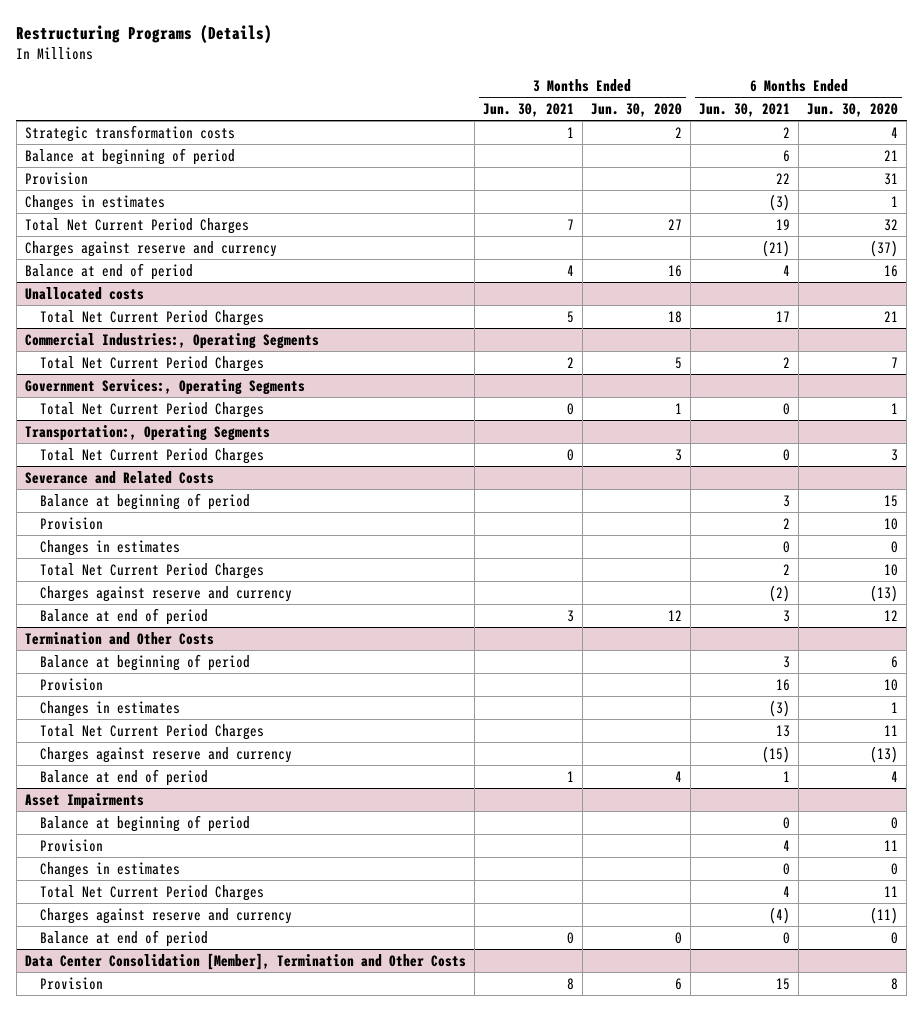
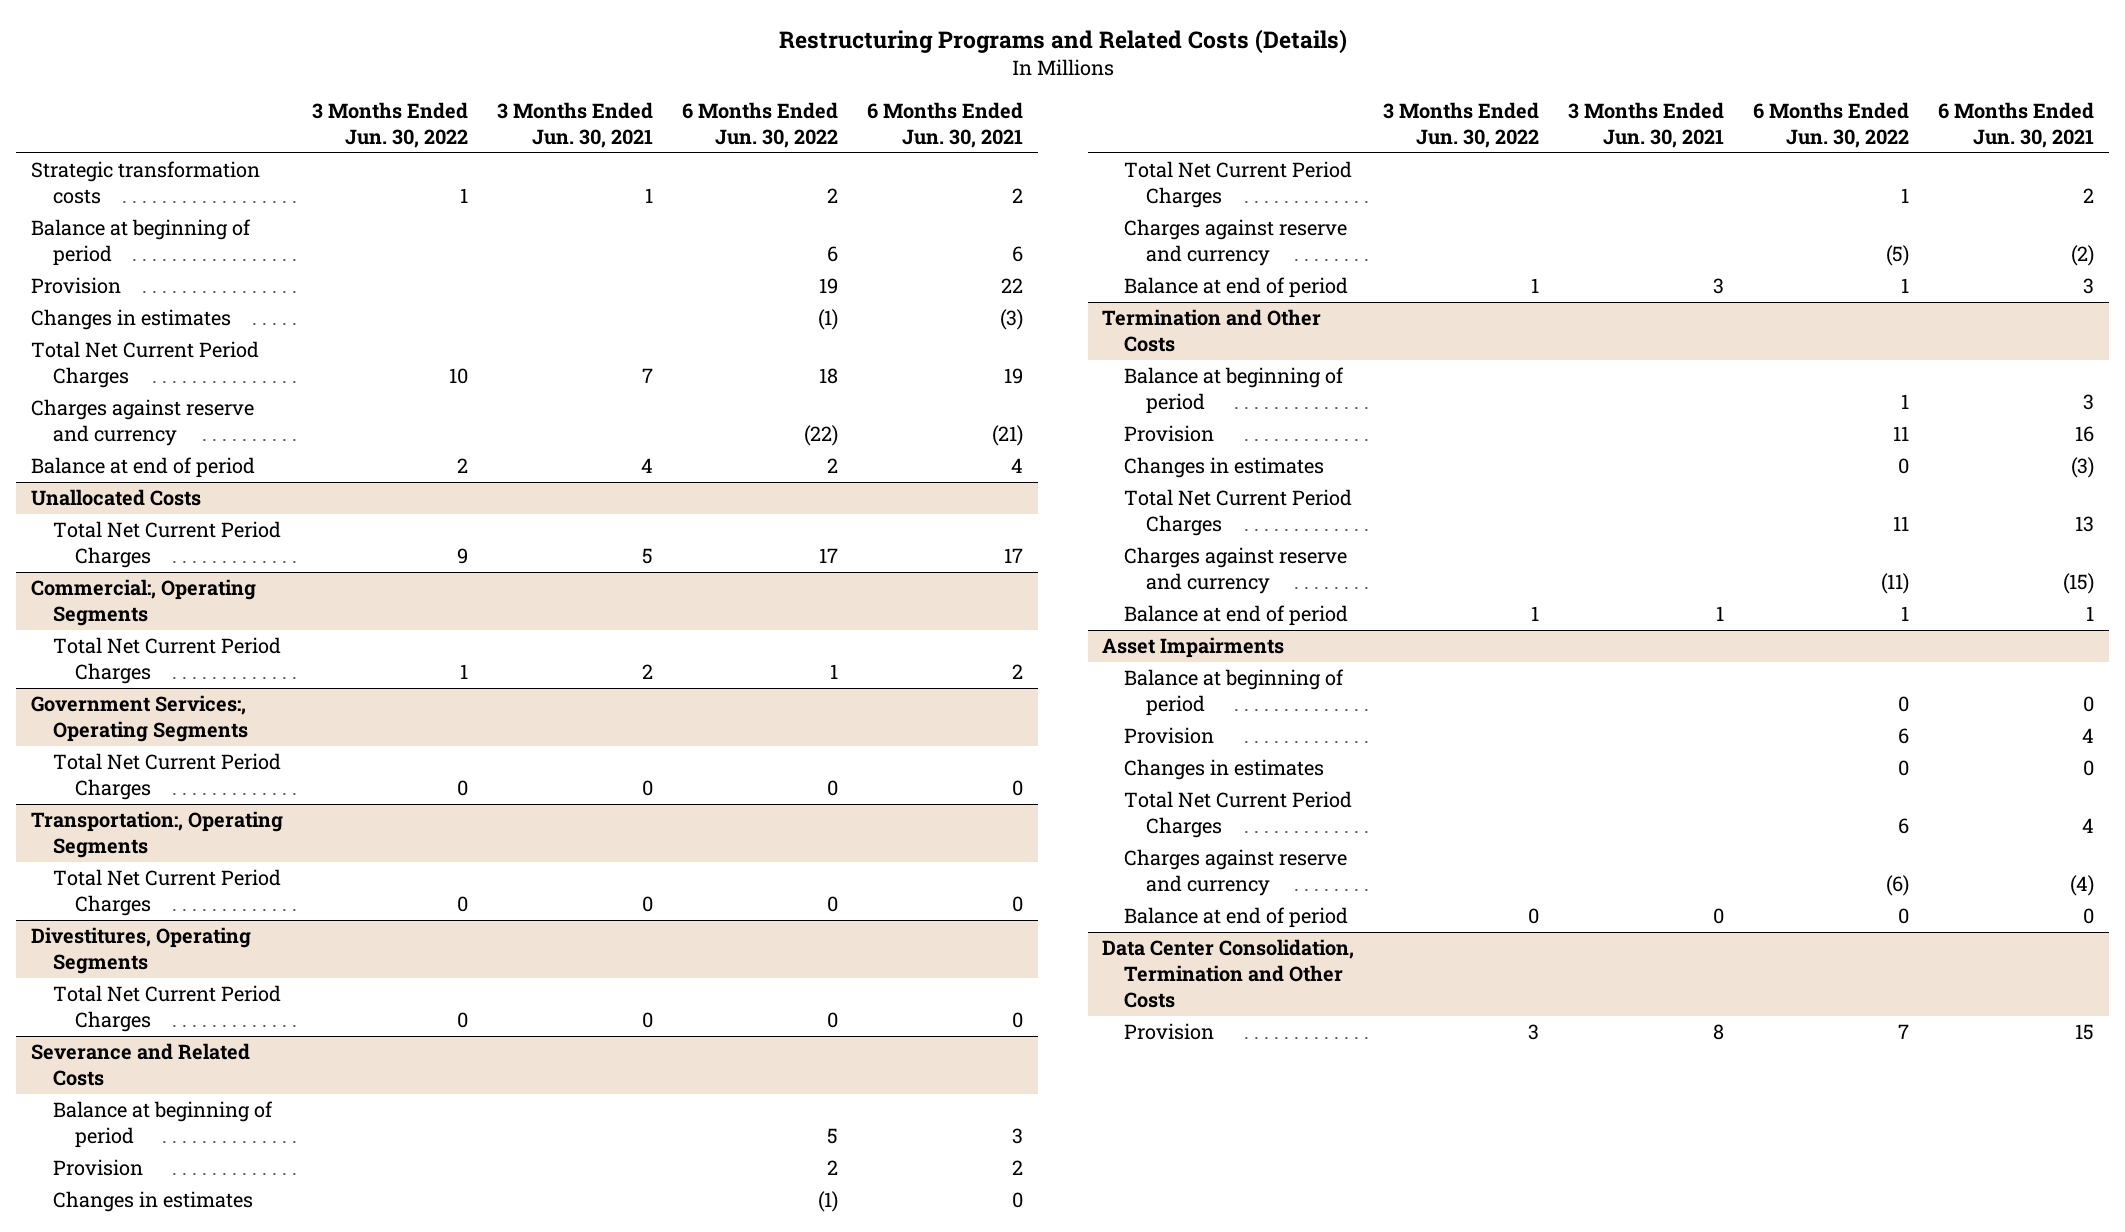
- Restructuring Programs (Details)
+ Restructuring Programs and Related Costs (Details)
- | 3 Months Ended Jun. 30, 2021 | 3 Months Ended Jun. 30, 2020 | 6 Months Ended Jun. 30, 2021 | 6 Months Ended Jun. 30, 2020
+ | 3 Months Ended Jun. 30, 2022 | 3 Months Ended Jun. 30, 2021 | 6 Months Ended Jun. 30, 2022 | 6 Months Ended Jun. 30, 2021
- Unallocated costs
+ Unallocated Costs
- Commercial Industries:, Operating Segments
+ Commercial:, Operating Segments
+ Divestitures, Operating Segments
+ Total Net Current Period Charges | 0 | 0 | 0 | 0
- Data Center Consolidation [Member], Termination and Other Costs
+ Data Center Consolidation, Termination and Other Costs

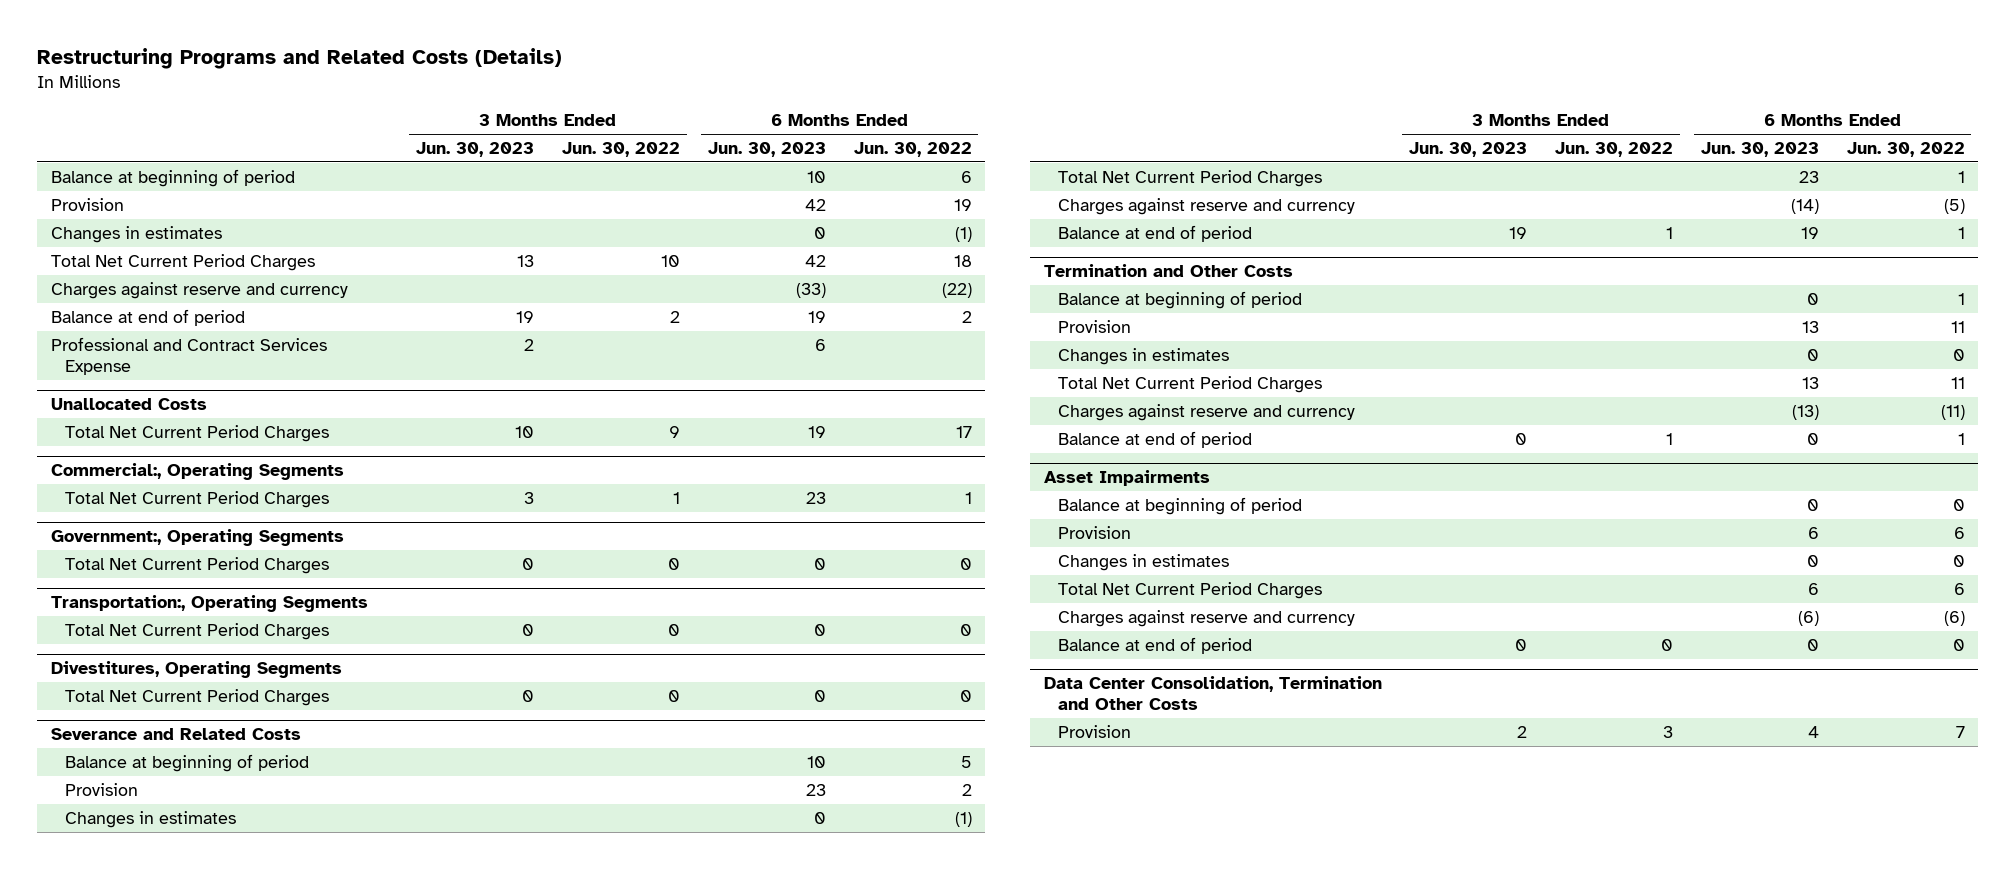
- | 3 Months Ended Jun. 30, 2022 | 3 Months Ended Jun. 30, 2021 | 6 Months Ended Jun. 30, 2022 | 6 Months Ended Jun. 30, 2021
+ | 3 Months Ended Jun. 30, 2023 | 3 Months Ended Jun. 30, 2022 | 6 Months Ended Jun. 30, 2023 | 6 Months Ended Jun. 30, 2022
- Strategic transformation costs | 1 | 1 | 2 | 2
+ Professional and Contract Services Expense | 2 | | 6 |
- Government Services:, Operating Segments
+ Government:, Operating Segments

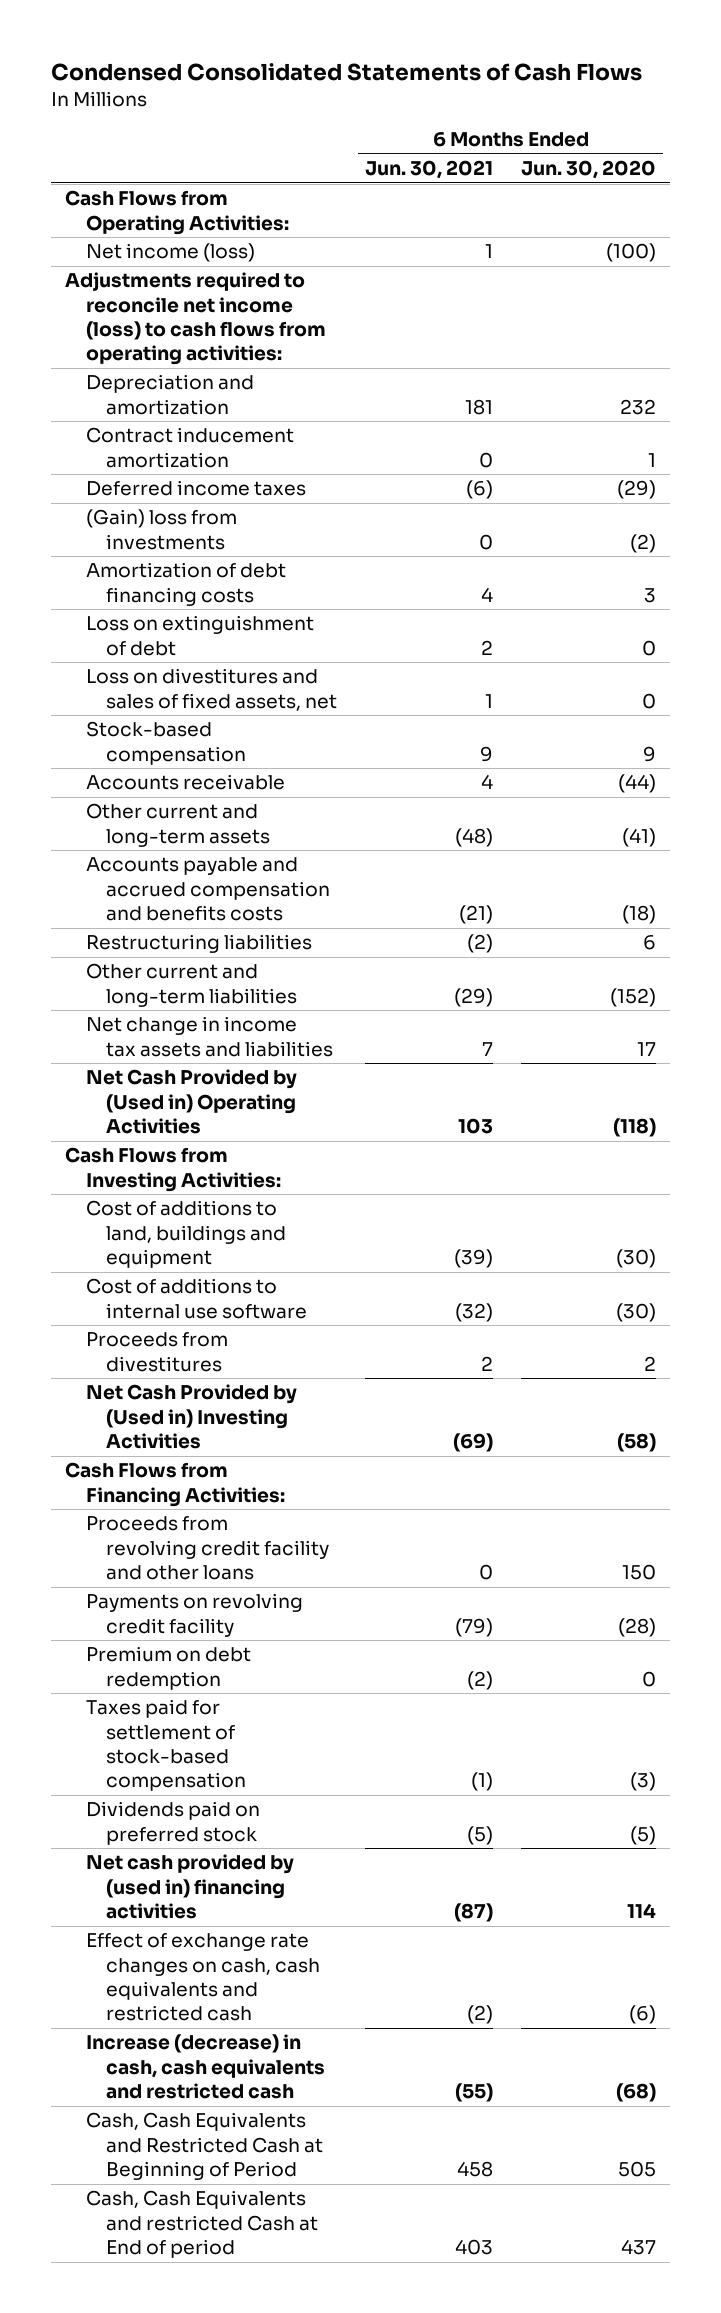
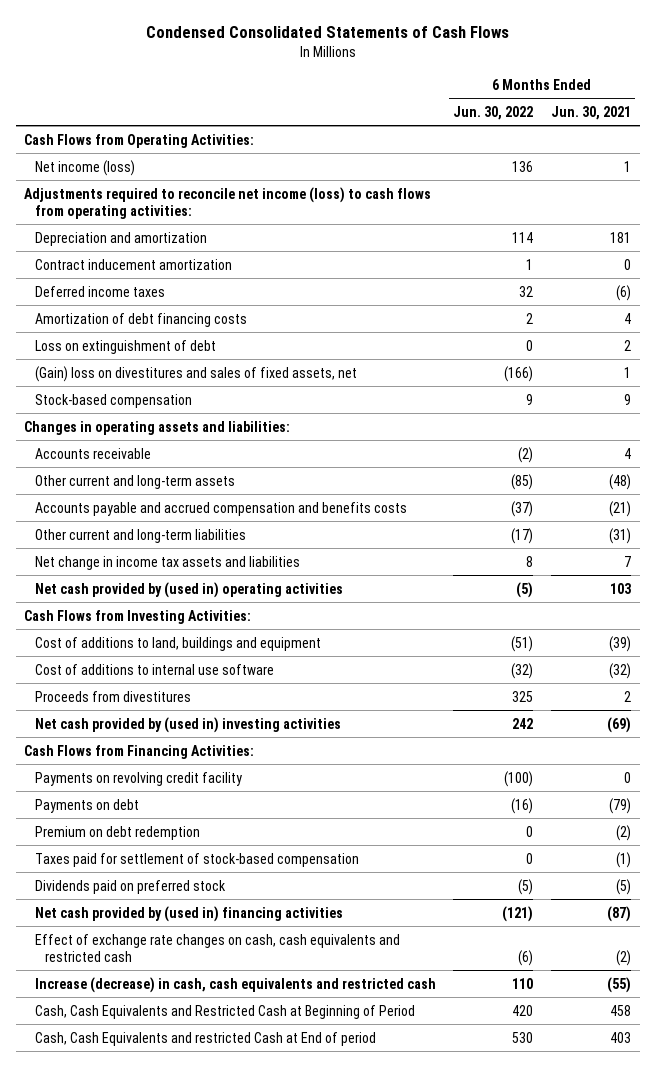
- | 6 Months Ended Jun. 30, 2021 | 6 Months Ended Jun. 30, 2020
+ | 6 Months Ended Jun. 30, 2022 | 6 Months Ended Jun. 30, 2021
- (Gain) loss from investments | 0 | (2)
- Loss on divestitures and sales of fixed assets, net | 1 | 0
+ (Gain) loss on divestitures and sales of fixed assets, net | (166) | 1
+ Changes in operating assets and liabilities:
- Restructuring liabilities | (2) | 6
- Other current and long-term liabilities | (29) | (152)
+ Other current and long-term liabilities | (17) | (31)
- Net Cash Provided by (Used in) Operating Activities | 103 | (118)
+ Net cash provided by (used in) operating activities | (5) | 103
- Net Cash Provided by (Used in) Investing Activities | (69) | (58)
+ Net cash provided by (used in) investing activities | 242 | (69)
- Proceeds from revolving credit facility and other loans | 0 | 150
- Payments on revolving credit facility | (79) | (28)
+ Payments on revolving credit facility | (100) | 0
+ Payments on debt | (16) | (79)

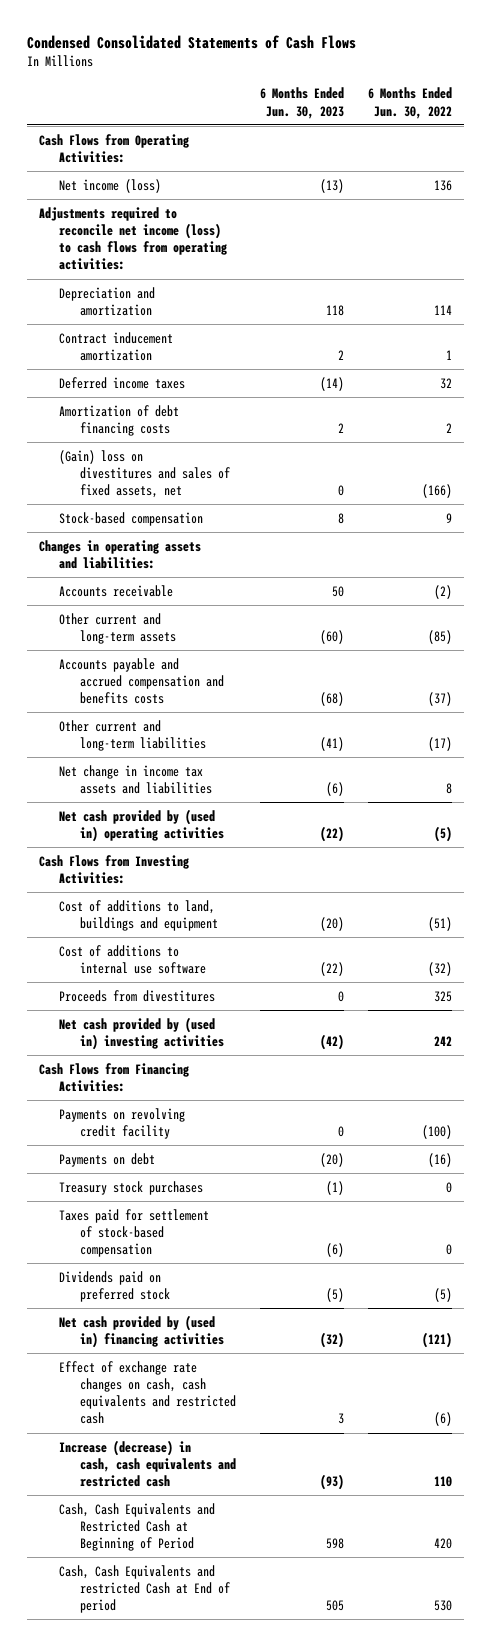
- | 6 Months Ended Jun. 30, 2022 | 6 Months Ended Jun. 30, 2021
+ | 6 Months Ended Jun. 30, 2023 | 6 Months Ended Jun. 30, 2022
- Loss on extinguishment of debt | 0 | 2
- Premium on debt redemption | 0 | (2)
+ Treasury stock purchases | (1) | 0

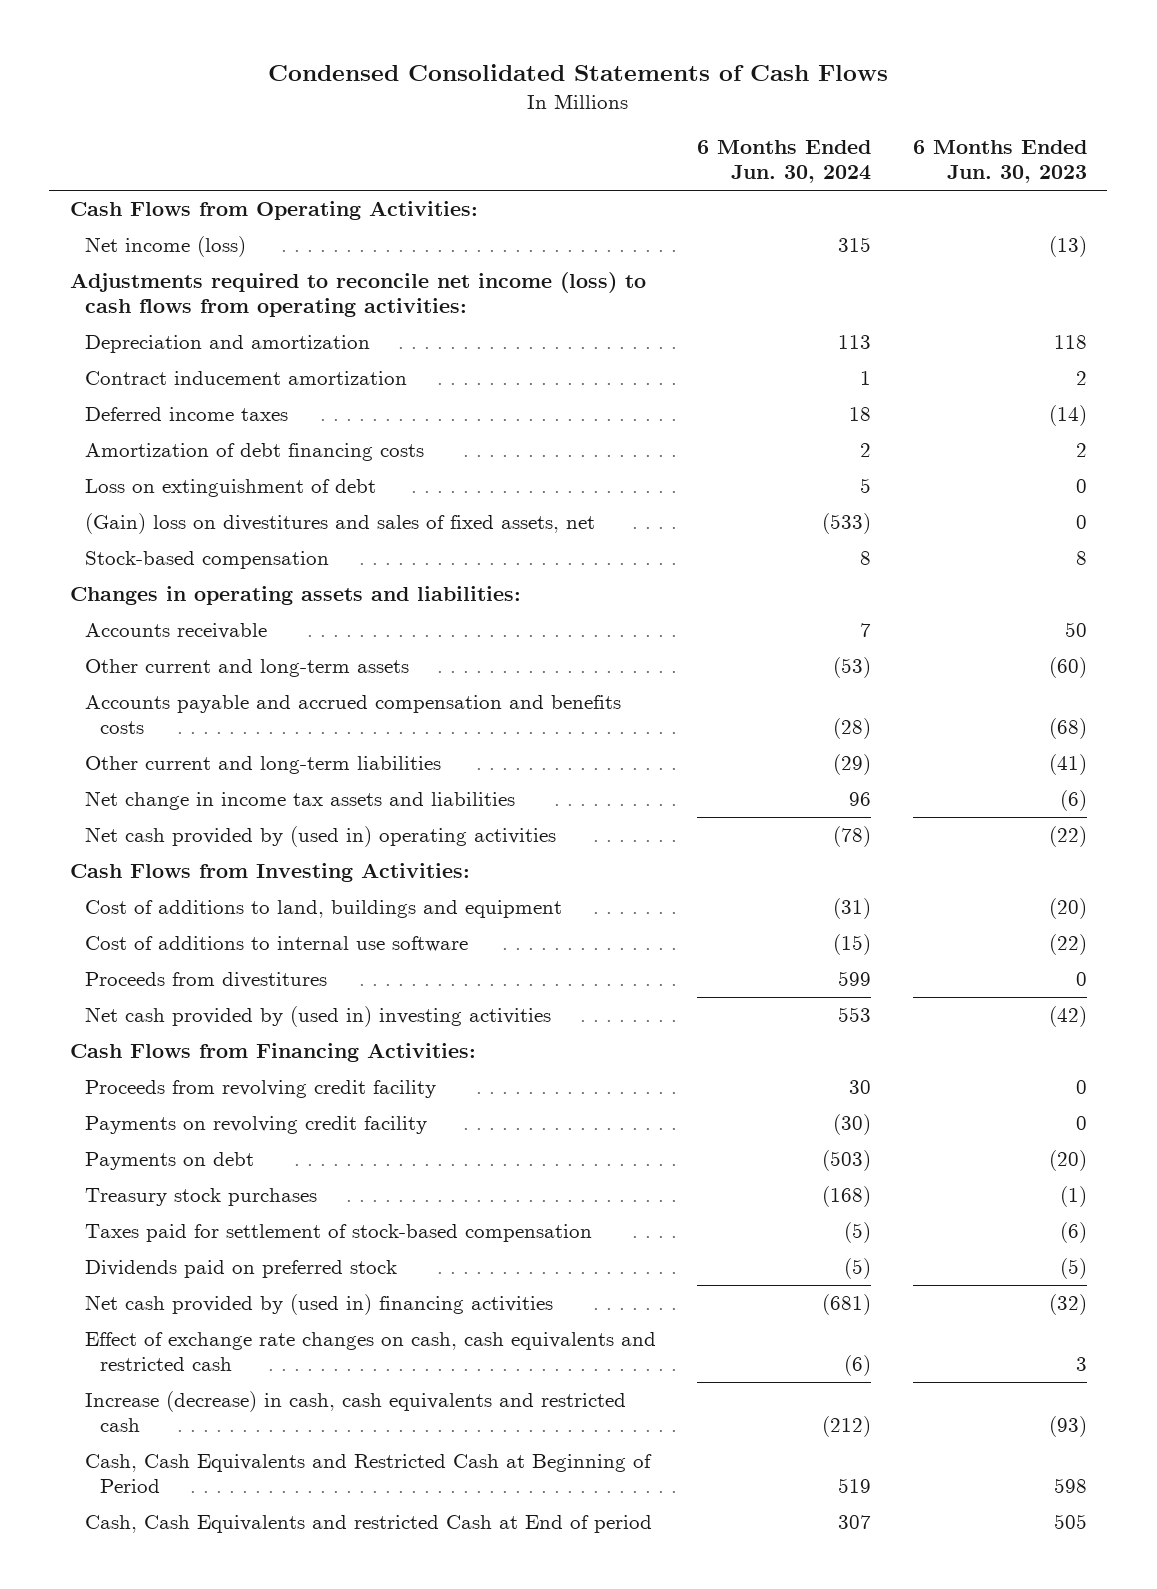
- | 6 Months Ended Jun. 30, 2023 | 6 Months Ended Jun. 30, 2022
+ | 6 Months Ended Jun. 30, 2024 | 6 Months Ended Jun. 30, 2023
+ Loss on extinguishment of debt | 5 | 0
+ Proceeds from revolving credit facility | 30 | 0

